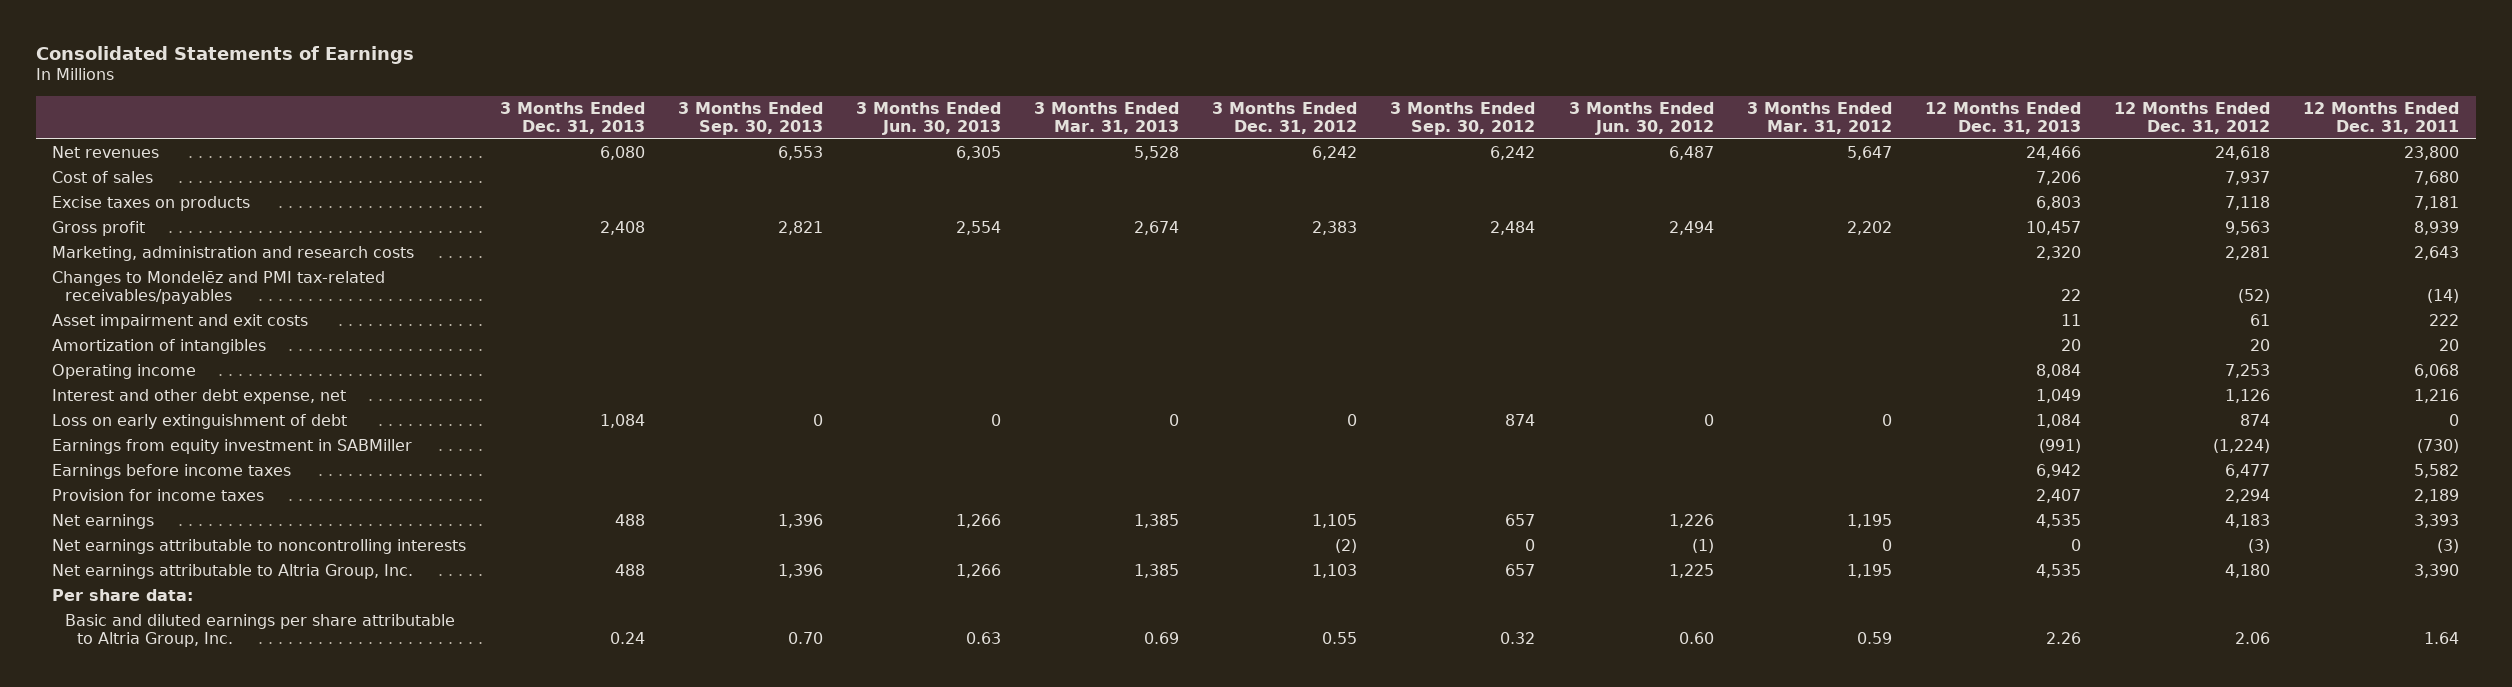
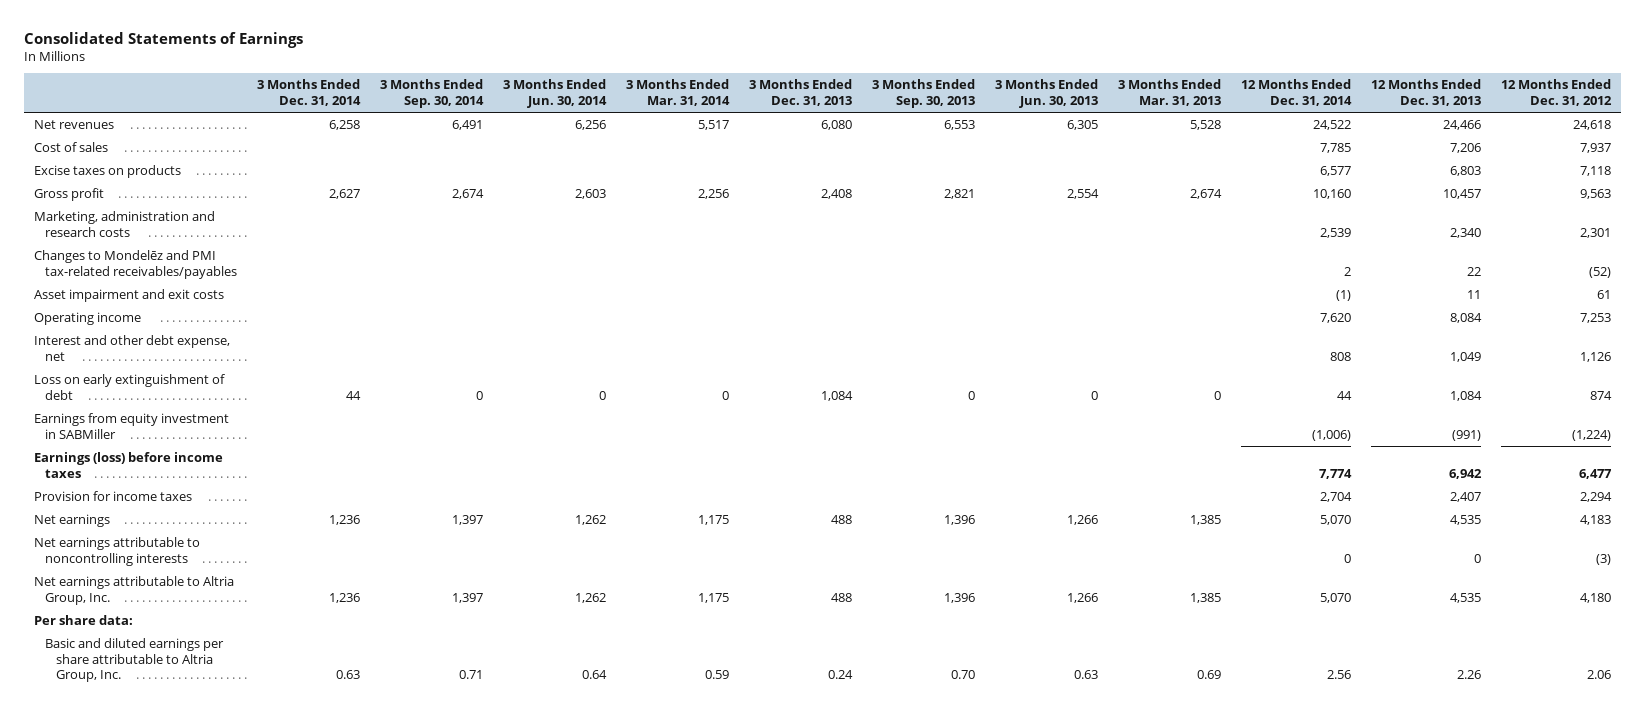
- | 3 Months Ended Dec. 31, 2013 | 3 Months Ended Sep. 30, 2013 | 3 Months Ended Jun. 30, 2013 | 3 Months Ended Mar. 31, 2013 | 3 Months Ended Dec. 31, 2012 | 3 Months Ended Sep. 30, 2012 | 3 Months Ended Jun. 30, 2012 | 3 Months Ended Mar. 31, 2012 | 12 Months Ended Dec. 31, 2013 | 12 Months Ended Dec. 31, 2012 | 12 Months Ended Dec. 31, 2011
+ | 3 Months Ended Dec. 31, 2014 | 3 Months Ended Sep. 30, 2014 | 3 Months Ended Jun. 30, 2014 | 3 Months Ended Mar. 31, 2014 | 3 Months Ended Dec. 31, 2013 | 3 Months Ended Sep. 30, 2013 | 3 Months Ended Jun. 30, 2013 | 3 Months Ended Mar. 31, 2013 | 12 Months Ended Dec. 31, 2014 | 12 Months Ended Dec. 31, 2013 | 12 Months Ended Dec. 31, 2012
- Marketing, administration and research costs | | | | | | | | | 2,320 | 2,281 | 2,643
+ Marketing, administration and research costs | | | | | | | | | 2,539 | 2,340 | 2,301
- Amortization of intangibles | | | | | | | | | 20 | 20 | 20
- Earnings before income taxes | | | | | | | | | 6,942 | 6,477 | 5,582
+ Earnings (loss) before income taxes | | | | | | | | | 7,774 | 6,942 | 6,477

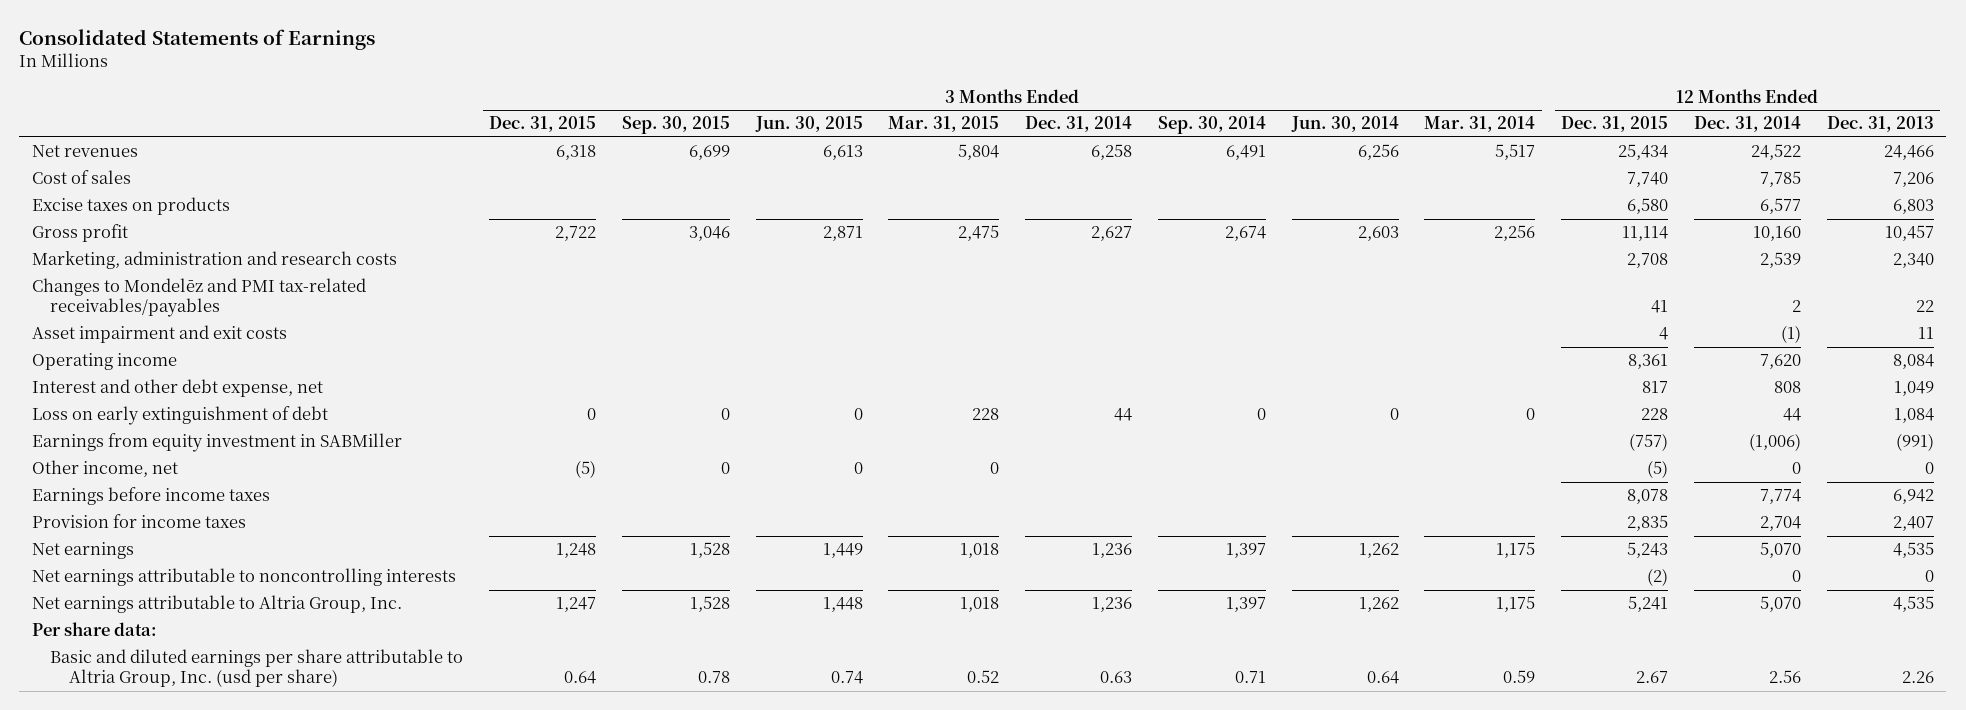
- | 3 Months Ended Dec. 31, 2014 | 3 Months Ended Sep. 30, 2014 | 3 Months Ended Jun. 30, 2014 | 3 Months Ended Mar. 31, 2014 | 3 Months Ended Dec. 31, 2013 | 3 Months Ended Sep. 30, 2013 | 3 Months Ended Jun. 30, 2013 | 3 Months Ended Mar. 31, 2013 | 12 Months Ended Dec. 31, 2014 | 12 Months Ended Dec. 31, 2013 | 12 Months Ended Dec. 31, 2012
+ | 3 Months Ended Dec. 31, 2015 | 3 Months Ended Sep. 30, 2015 | 3 Months Ended Jun. 30, 2015 | 3 Months Ended Mar. 31, 2015 | 3 Months Ended Dec. 31, 2014 | 3 Months Ended Sep. 30, 2014 | 3 Months Ended Jun. 30, 2014 | 3 Months Ended Mar. 31, 2014 | 12 Months Ended Dec. 31, 2015 | 12 Months Ended Dec. 31, 2014 | 12 Months Ended Dec. 31, 2013
- Earnings (loss) before income taxes | | | | | | | | | 7,774 | 6,942 | 6,477
+ Other income, net | (5) | 0 | 0 | 0 | | | | | (5) | 0 | 0
+ Earnings before income taxes | | | | | | | | | 8,078 | 7,774 | 6,942
- Basic and diluted earnings per share attributable to Altria Group, Inc. | 0.63 | 0.71 | 0.64 | 0.59 | 0.24 | 0.70 | 0.63 | 0.69 | 2.56 | 2.26 | 2.06
+ Basic and diluted earnings per share attributable to Altria Group, Inc. (usd per share) | 0.64 | 0.78 | 0.74 | 0.52 | 0.63 | 0.71 | 0.64 | 0.59 | 2.67 | 2.56 | 2.26

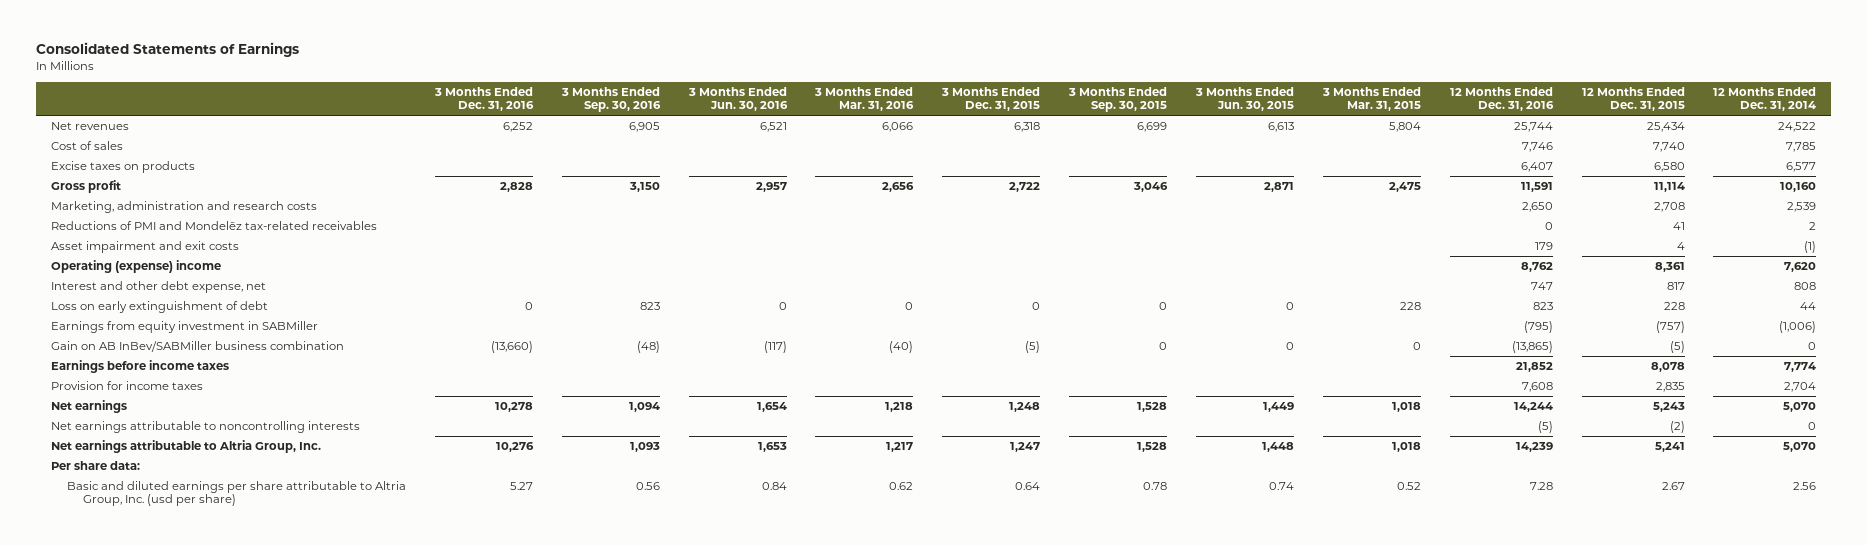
- | 3 Months Ended Dec. 31, 2015 | 3 Months Ended Sep. 30, 2015 | 3 Months Ended Jun. 30, 2015 | 3 Months Ended Mar. 31, 2015 | 3 Months Ended Dec. 31, 2014 | 3 Months Ended Sep. 30, 2014 | 3 Months Ended Jun. 30, 2014 | 3 Months Ended Mar. 31, 2014 | 12 Months Ended Dec. 31, 2015 | 12 Months Ended Dec. 31, 2014 | 12 Months Ended Dec. 31, 2013
+ | 3 Months Ended Dec. 31, 2016 | 3 Months Ended Sep. 30, 2016 | 3 Months Ended Jun. 30, 2016 | 3 Months Ended Mar. 31, 2016 | 3 Months Ended Dec. 31, 2015 | 3 Months Ended Sep. 30, 2015 | 3 Months Ended Jun. 30, 2015 | 3 Months Ended Mar. 31, 2015 | 12 Months Ended Dec. 31, 2016 | 12 Months Ended Dec. 31, 2015 | 12 Months Ended Dec. 31, 2014
- Changes to Mondelēz and PMI tax-related receivables/payables | | | | | | | | | 41 | 2 | 22
+ Reductions of PMI and Mondelēz tax-related receivables | | | | | | | | | 0 | 41 | 2
- Operating income | | | | | | | | | 8,361 | 7,620 | 8,084
+ Operating (expense) income | | | | | | | | | 8,762 | 8,361 | 7,620
- Other income, net | (5) | 0 | 0 | 0 | | | | | (5) | 0 | 0
+ Gain on AB InBev/SABMiller business combination | (13,660) | (48) | (117) | (40) | (5) | 0 | 0 | 0 | (13,865) | (5) | 0

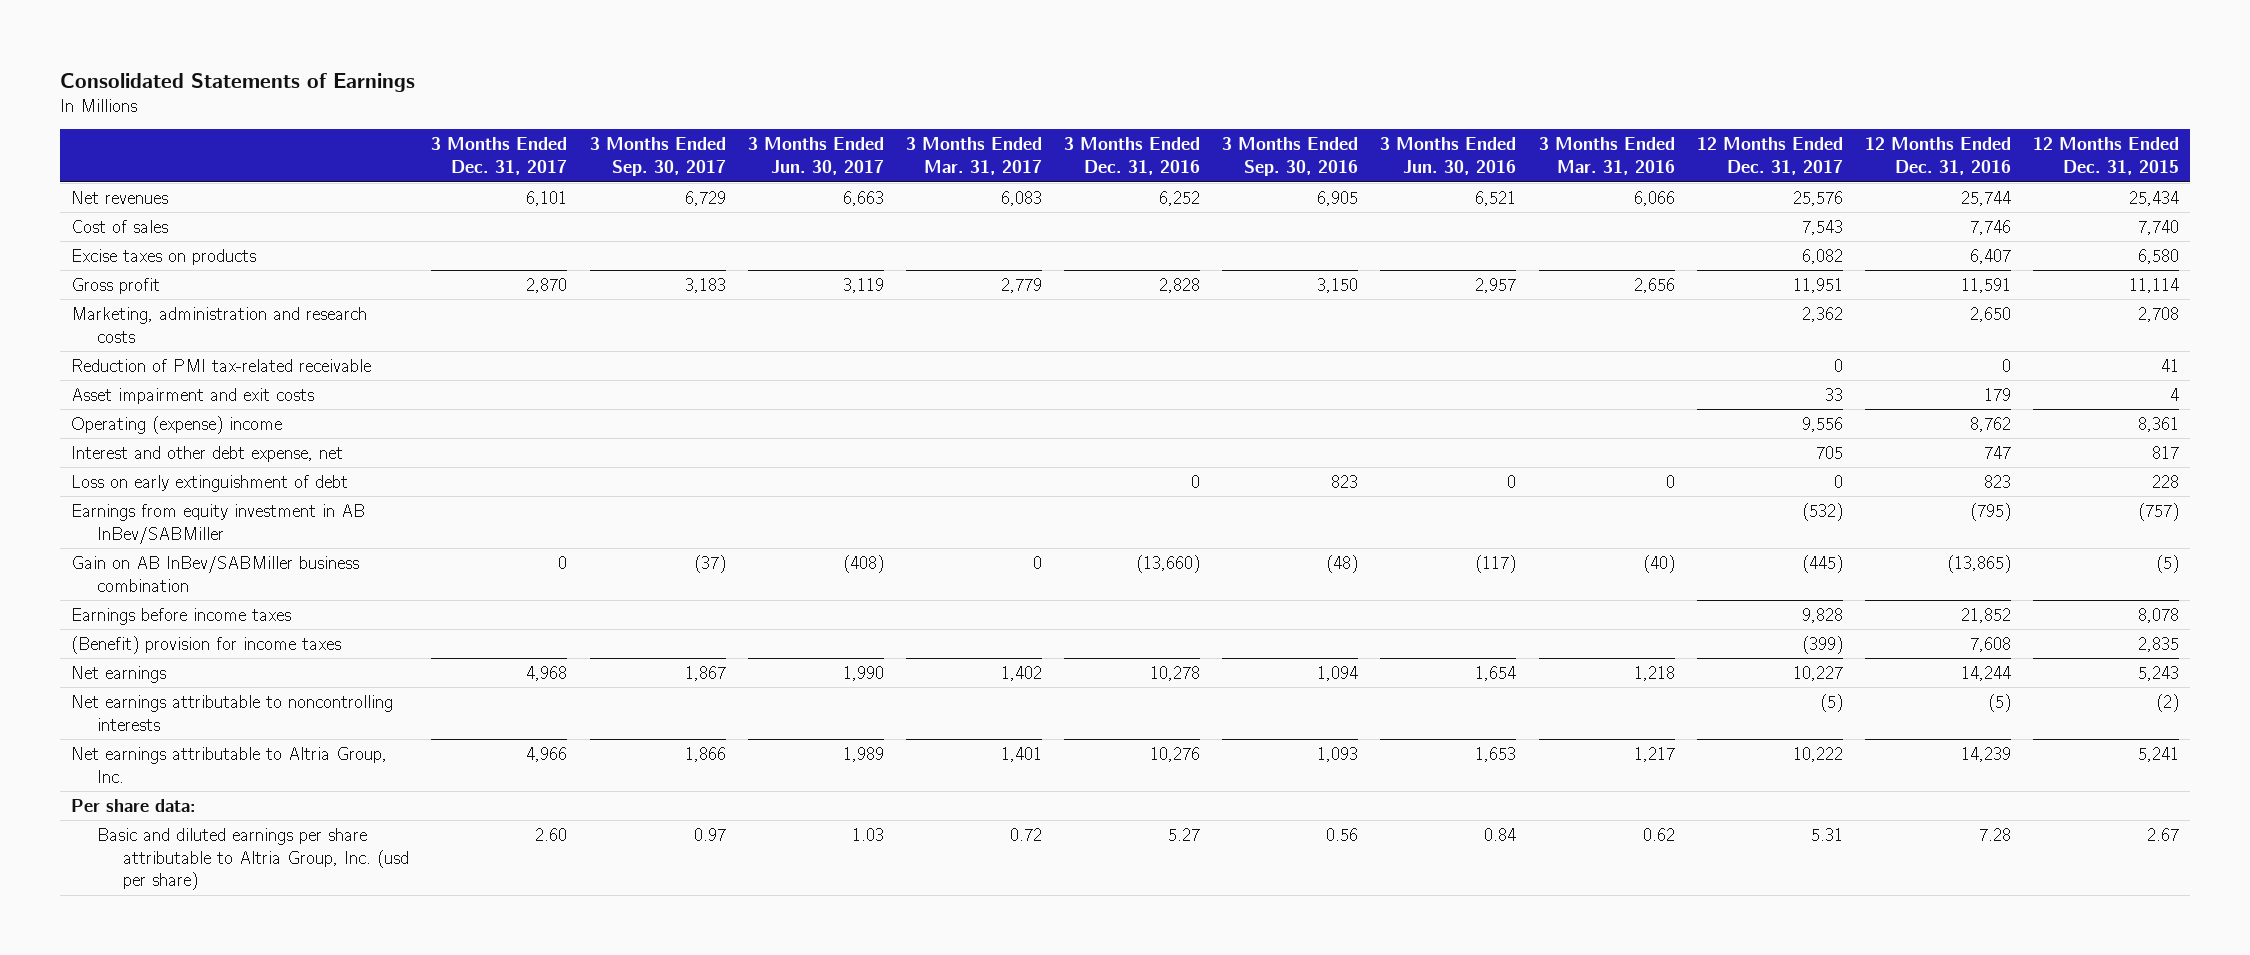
- | 3 Months Ended Dec. 31, 2016 | 3 Months Ended Sep. 30, 2016 | 3 Months Ended Jun. 30, 2016 | 3 Months Ended Mar. 31, 2016 | 3 Months Ended Dec. 31, 2015 | 3 Months Ended Sep. 30, 2015 | 3 Months Ended Jun. 30, 2015 | 3 Months Ended Mar. 31, 2015 | 12 Months Ended Dec. 31, 2016 | 12 Months Ended Dec. 31, 2015 | 12 Months Ended Dec. 31, 2014
+ | 3 Months Ended Dec. 31, 2017 | 3 Months Ended Sep. 30, 2017 | 3 Months Ended Jun. 30, 2017 | 3 Months Ended Mar. 31, 2017 | 3 Months Ended Dec. 31, 2016 | 3 Months Ended Sep. 30, 2016 | 3 Months Ended Jun. 30, 2016 | 3 Months Ended Mar. 31, 2016 | 12 Months Ended Dec. 31, 2017 | 12 Months Ended Dec. 31, 2016 | 12 Months Ended Dec. 31, 2015
- Reductions of PMI and Mondelēz tax-related receivables | | | | | | | | | 0 | 41 | 2
+ Reduction of PMI tax-related receivable | | | | | | | | | 0 | 0 | 41
- Earnings from equity investment in SABMiller | | | | | | | | | (795) | (757) | (1,006)
+ Earnings from equity investment in AB InBev/SABMiller | | | | | | | | | (532) | (795) | (757)
- Provision for income taxes | | | | | | | | | 7,608 | 2,835 | 2,704
+ (Benefit) provision for income taxes | | | | | | | | | (399) | 7,608 | 2,835

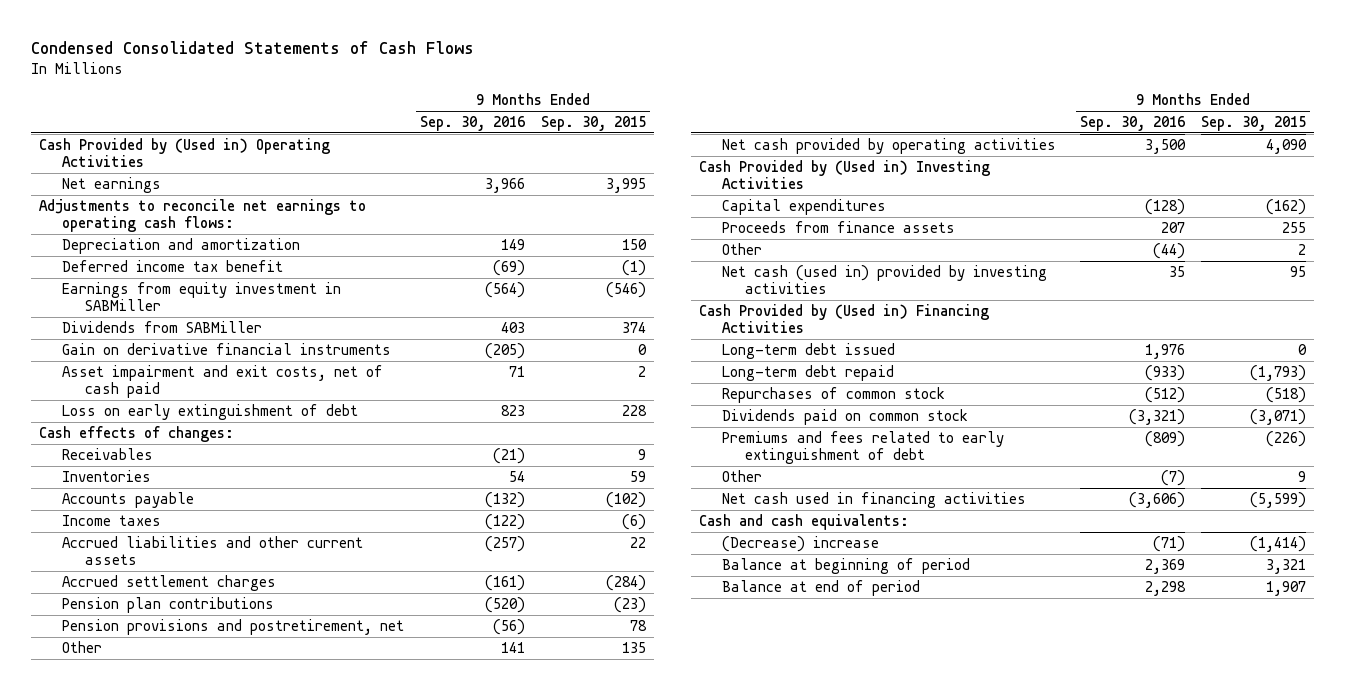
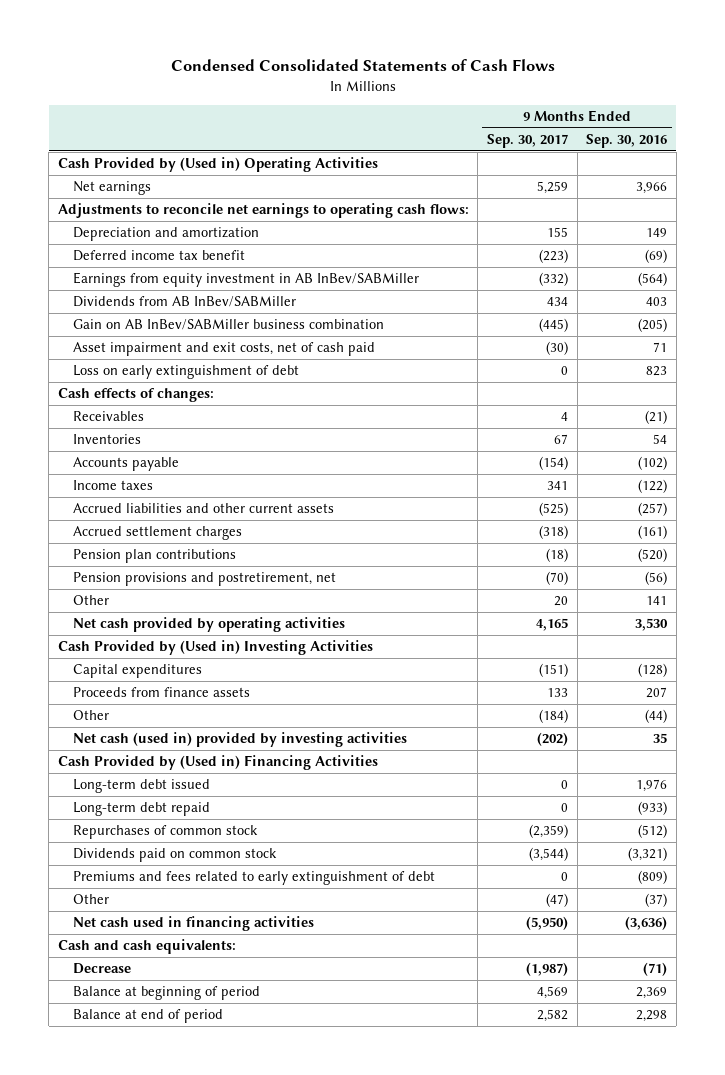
- | 9 Months Ended Sep. 30, 2016 | 9 Months Ended Sep. 30, 2015
+ | 9 Months Ended Sep. 30, 2017 | 9 Months Ended Sep. 30, 2016
- Earnings from equity investment in SABMiller | (564) | (546)
- Dividends from SABMiller | 403 | 374
- Gain on derivative financial instruments | (205) | 0
+ Earnings from equity investment in AB InBev/SABMiller | (332) | (564)
+ Dividends from AB InBev/SABMiller | 434 | 403
+ Gain on AB InBev/SABMiller business combination | (445) | (205)
- Accounts payable | (132) | (102)
+ Accounts payable | (154) | (102)
- Net cash provided by operating activities | 3,500 | 4,090
+ Net cash provided by operating activities | 4,165 | 3,530
- Other | (7) | 9
- Net cash used in financing activities | (3,606) | (5,599)
+ Other | (47) | (37)
+ Net cash used in financing activities | (5,950) | (3,636)
- (Decrease) increase | (71) | (1,414)
+ Decrease | (1,987) | (71)

